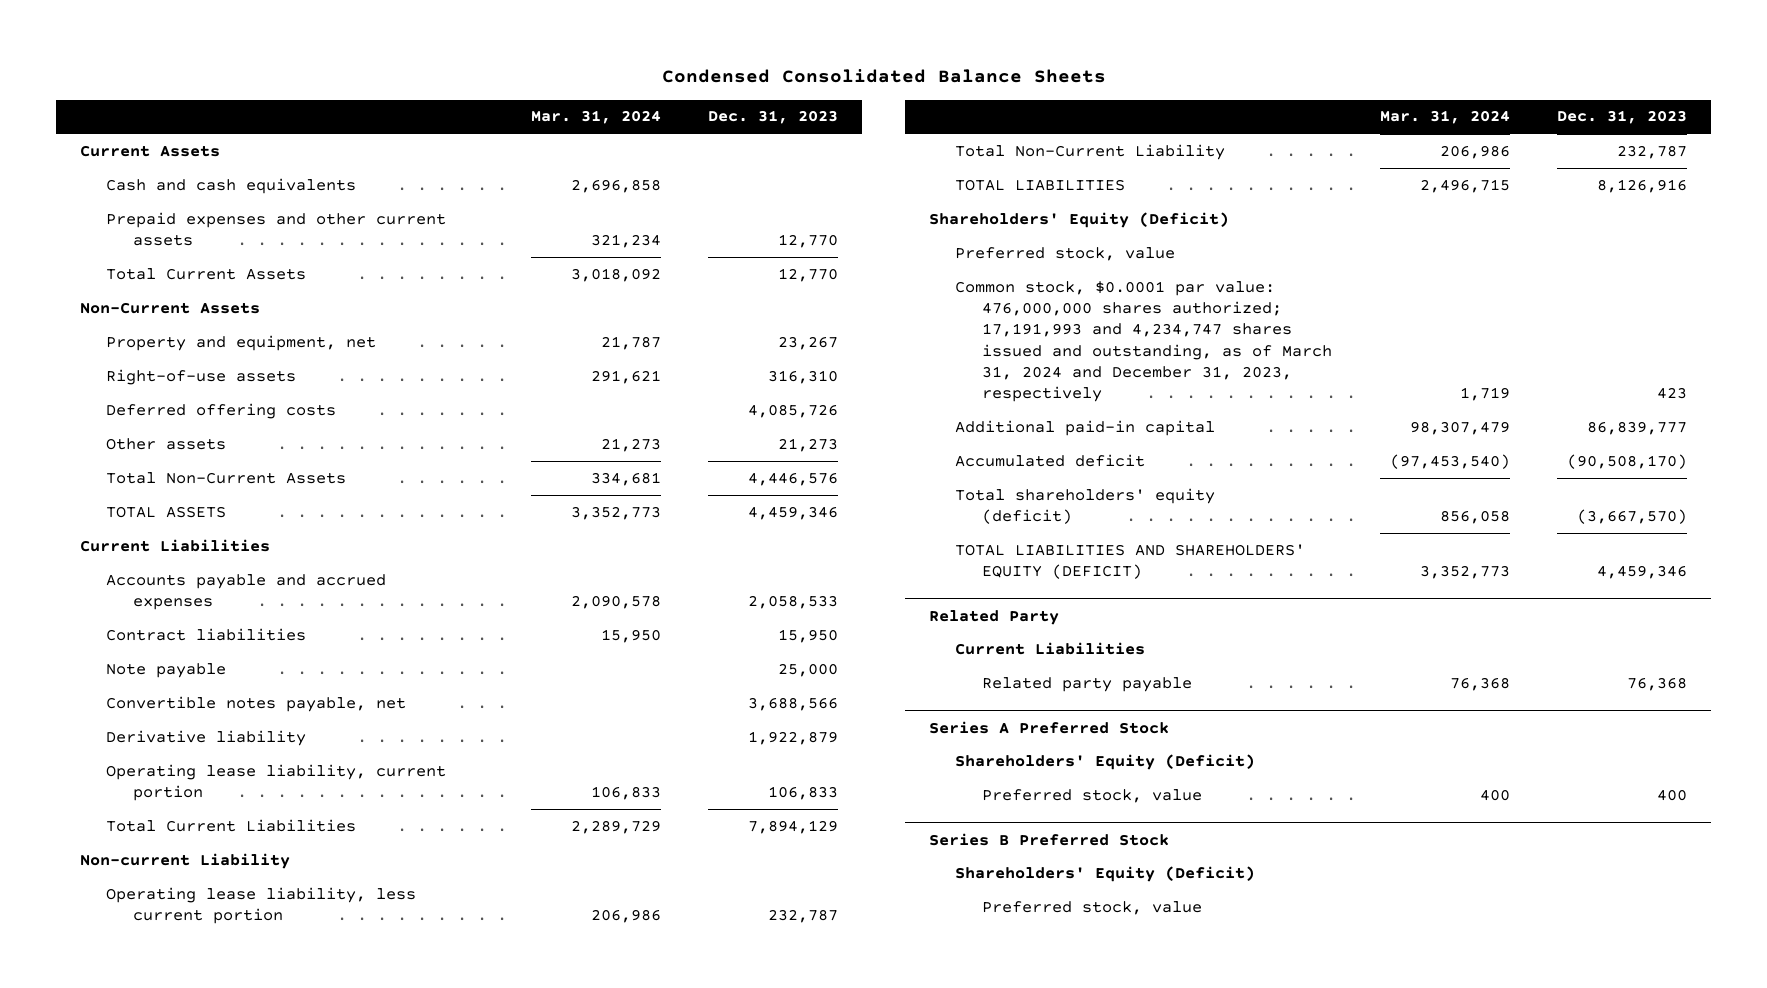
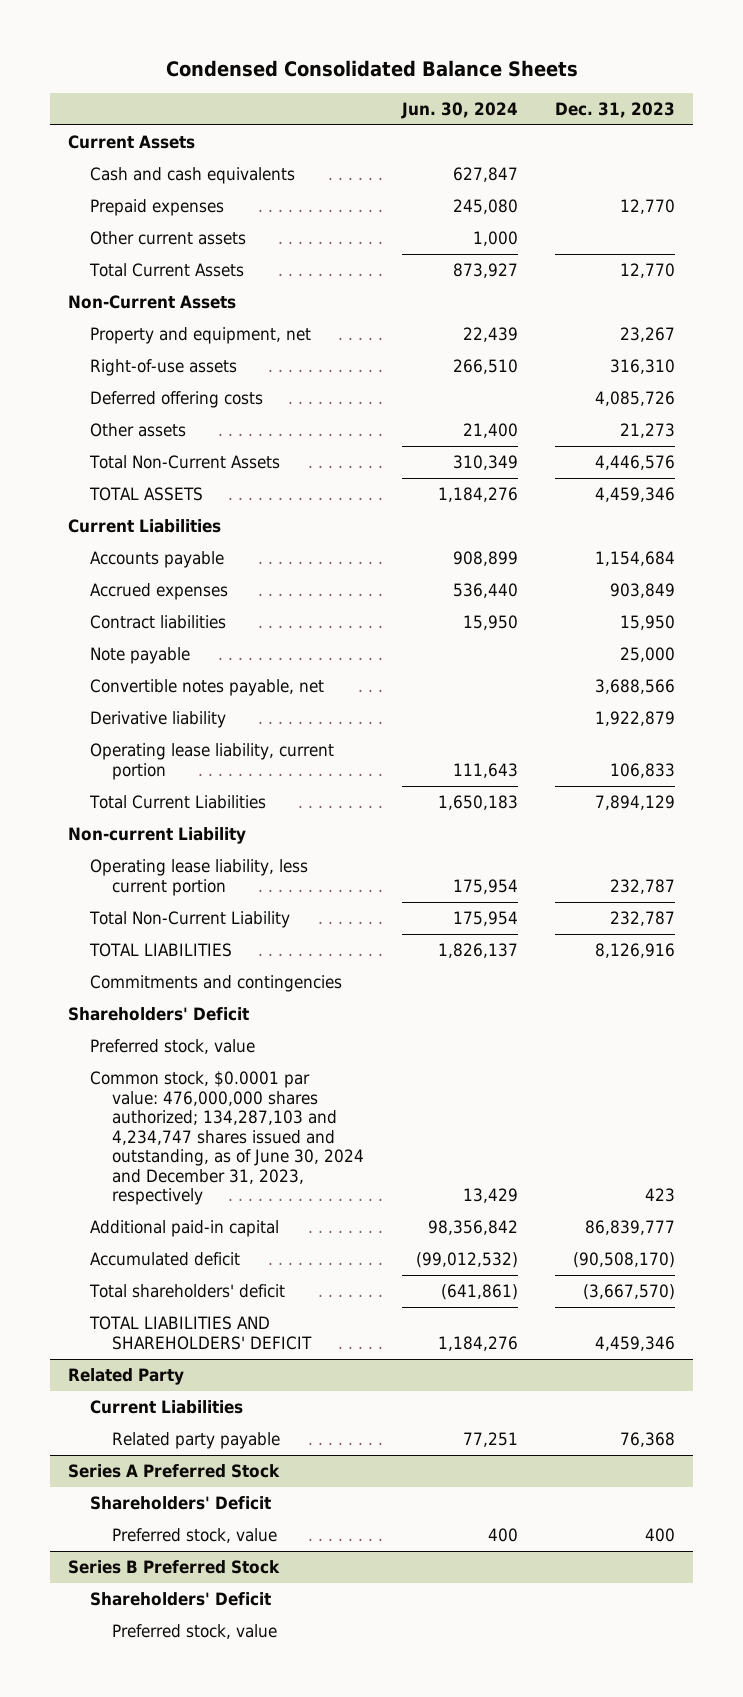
- | Mar. 31, 2024 | Dec. 31, 2023
+ | Jun. 30, 2024 | Dec. 31, 2023
- Prepaid expenses and other current assets | 321,234 | 12,770
+ Prepaid expenses | 245,080 | 12,770
+ Other current assets | 1,000 |
- Accounts payable and accrued expenses | 2,090,578 | 2,058,533
+ Accounts payable | 908,899 | 1,154,684
+ Accrued expenses | 536,440 | 903,849
- Shareholders' Equity (Deficit)
+ Commitments and contingencies
+ Shareholders' Deficit
- Common stock, $0.0001 par value: 476,000,000 shares authorized; 17,191,993 and 4,234,747 shares issued and outstanding, as of March 31, 2024 and December 31, 2023, respectively | 1,719 | 423
+ Common stock, $0.0001 par value: 476,000,000 shares authorized; 134,287,103 and 4,234,747 shares issued and outstanding, as of June 30, 2024 and December 31, 2023, respectively | 13,429 | 423
- Total shareholders' equity (deficit) | 856,058 | (3,667,570)
- TOTAL LIABILITIES AND SHAREHOLDERS' EQUITY (DEFICIT) | 3,352,773 | 4,459,346
+ Total shareholders' deficit | (641,861) | (3,667,570)
+ TOTAL LIABILITIES AND SHAREHOLDERS' DEFICIT | 1,184,276 | 4,459,346
@ Series A Preferred Stock
- Shareholders' Equity (Deficit)
+ Shareholders' Deficit
@ Series B Preferred Stock
- Shareholders' Equity (Deficit)
+ Shareholders' Deficit

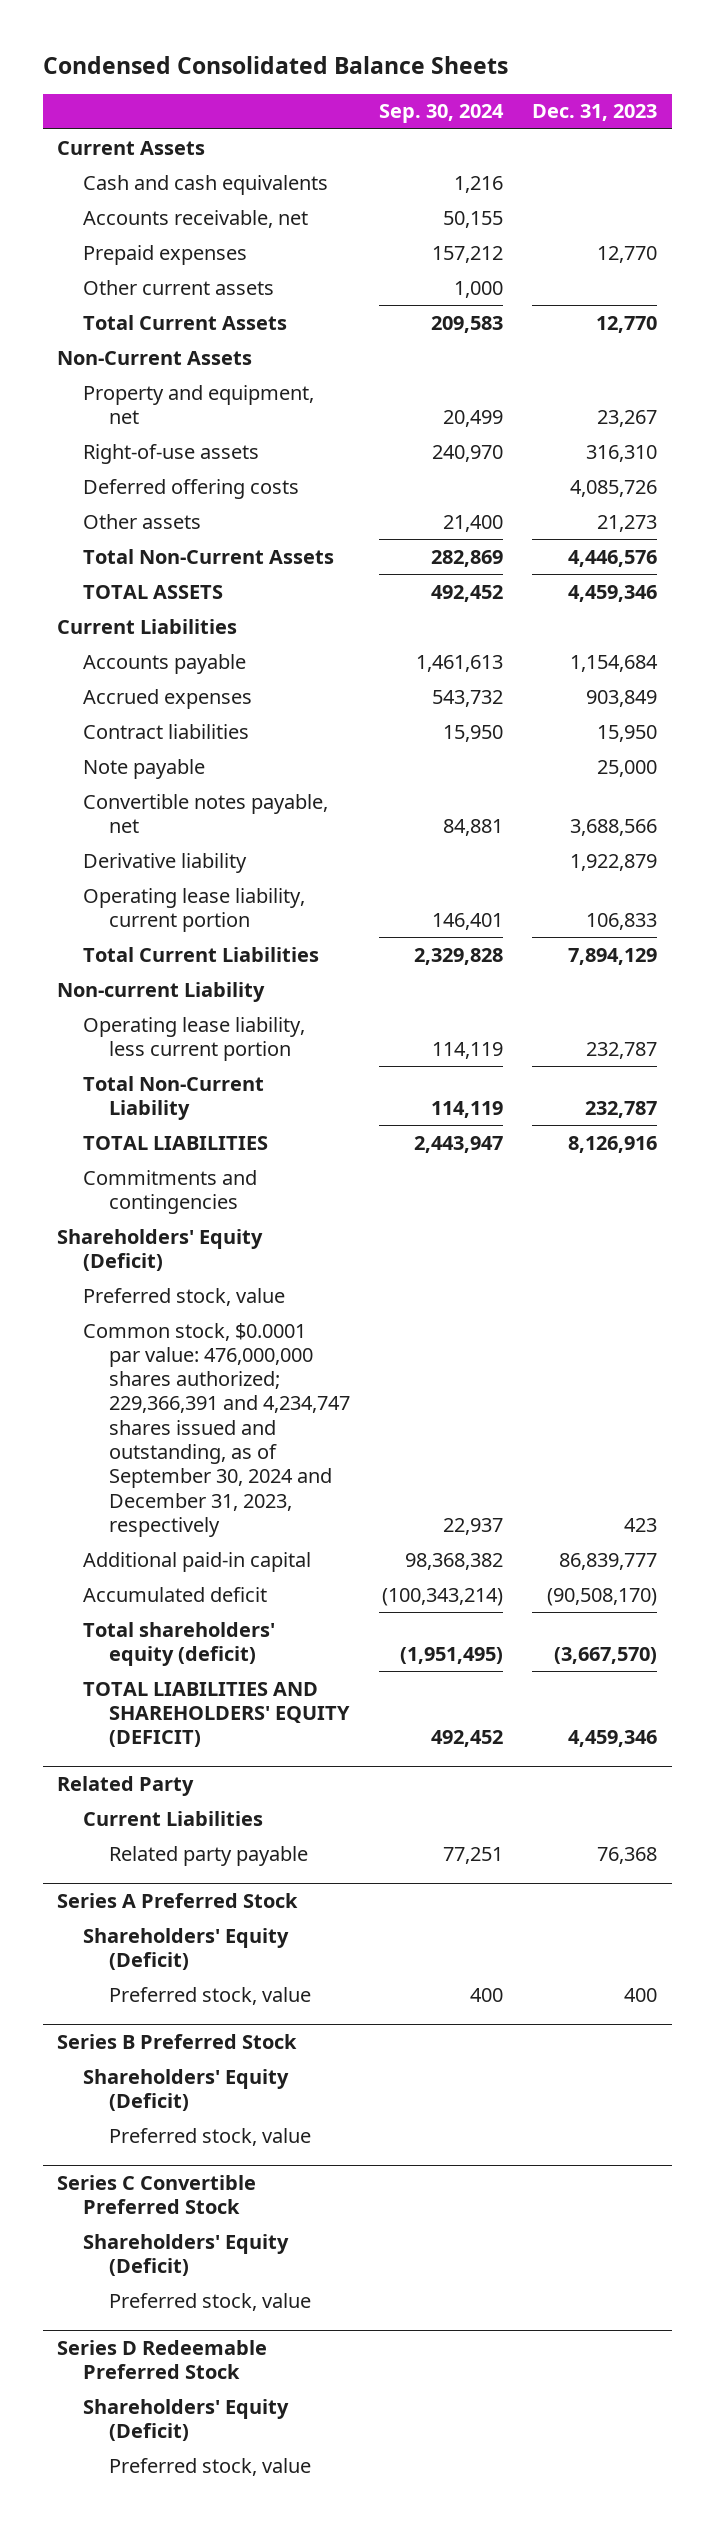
- | Jun. 30, 2024 | Dec. 31, 2023
+ | Sep. 30, 2024 | Dec. 31, 2023
+ Accounts receivable, net | 50,155 |
- Shareholders' Deficit
+ Shareholders' Equity (Deficit)
- Common stock, $0.0001 par value: 476,000,000 shares authorized; 134,287,103 and 4,234,747 shares issued and outstanding, as of June 30, 2024 and December 31, 2023, respectively | 13,429 | 423
+ Common stock, $0.0001 par value: 476,000,000 shares authorized; 229,366,391 and 4,234,747 shares issued and outstanding, as of September 30, 2024 and December 31, 2023, respectively | 22,937 | 423
- Total shareholders' deficit | (641,861) | (3,667,570)
- TOTAL LIABILITIES AND SHAREHOLDERS' DEFICIT | 1,184,276 | 4,459,346
+ Total shareholders' equity (deficit) | (1,951,495) | (3,667,570)
+ TOTAL LIABILITIES AND SHAREHOLDERS' EQUITY (DEFICIT) | 492,452 | 4,459,346
@ Series A Preferred Stock
- Shareholders' Deficit
+ Shareholders' Equity (Deficit)
@ Series B Preferred Stock
- Shareholders' Deficit
+ Shareholders' Equity (Deficit)
+ Series C Convertible Preferred Stock
+ Shareholders' Equity (Deficit)
+ Preferred stock, value
+ Series D Redeemable Preferred Stock
+ Shareholders' Equity (Deficit)
+ Preferred stock, value

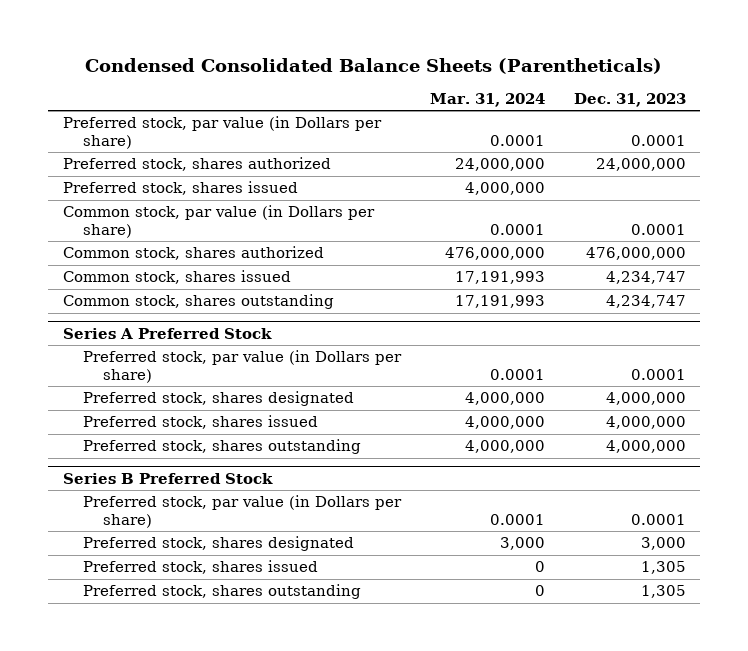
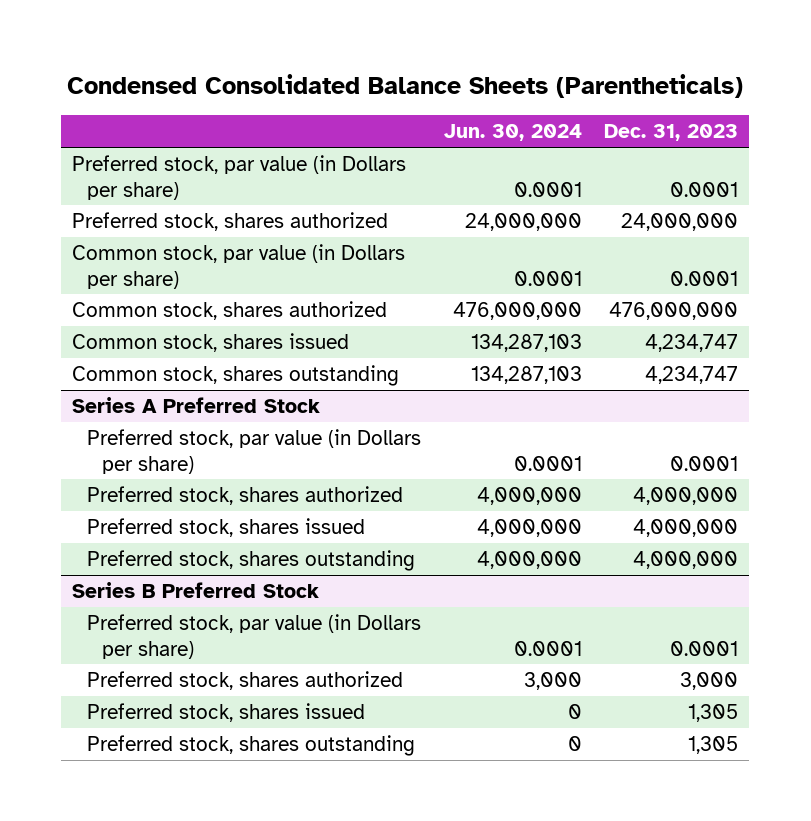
- | Mar. 31, 2024 | Dec. 31, 2023
+ | Jun. 30, 2024 | Dec. 31, 2023
- Preferred stock, shares issued | 4,000,000 |
@ Series A Preferred Stock
- Preferred stock, shares designated | 4,000,000 | 4,000,000
+ Preferred stock, shares authorized | 4,000,000 | 4,000,000
@ Series B Preferred Stock
- Preferred stock, shares designated | 3,000 | 3,000
+ Preferred stock, shares authorized | 3,000 | 3,000

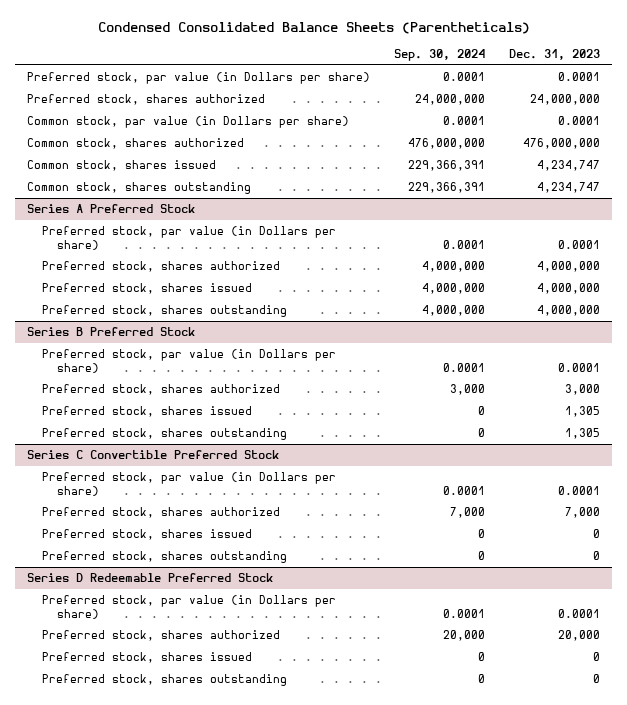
- | Jun. 30, 2024 | Dec. 31, 2023
+ | Sep. 30, 2024 | Dec. 31, 2023
+ Series C Convertible Preferred Stock
+ Preferred stock, par value (in Dollars per share) | 0.0001 | 0.0001
+ Preferred stock, shares authorized | 7,000 | 7,000
+ Preferred stock, shares issued | 0 | 0
+ Preferred stock, shares outstanding | 0 | 0
+ Series D Redeemable Preferred Stock
+ Preferred stock, par value (in Dollars per share) | 0.0001 | 0.0001
+ Preferred stock, shares authorized | 20,000 | 20,000
+ Preferred stock, shares issued | 0 | 0
+ Preferred stock, shares outstanding | 0 | 0

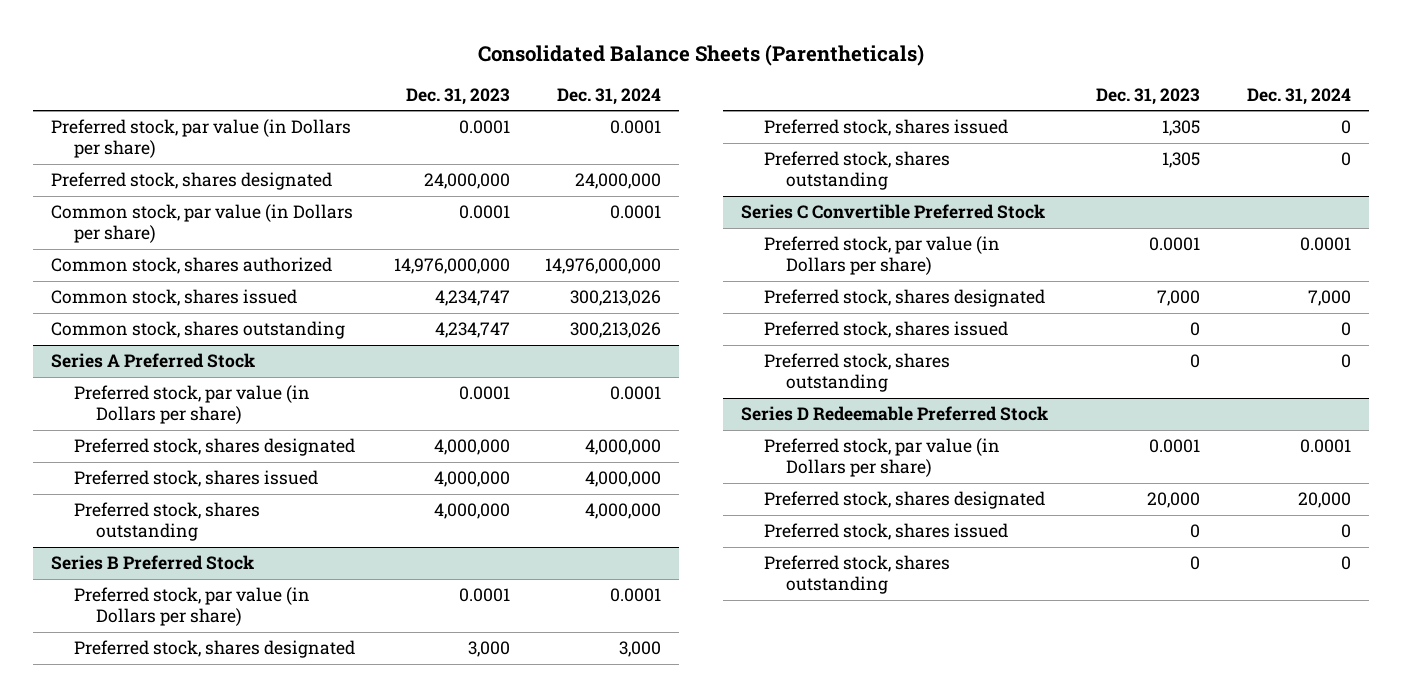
- Condensed Consolidated Balance Sheets (Parentheticals)
+ Consolidated Balance Sheets (Parentheticals)
- | Sep. 30, 2024 | Dec. 31, 2023
+ | Dec. 31, 2023 | Dec. 31, 2024
- Preferred stock, shares authorized | 24,000,000 | 24,000,000
+ Preferred stock, shares designated | 24,000,000 | 24,000,000
- Common stock, shares authorized | 476,000,000 | 476,000,000
+ Common stock, shares authorized | 14,976,000,000 | 14,976,000,000
@ Series A Preferred Stock
- Preferred stock, shares authorized | 4,000,000 | 4,000,000
+ Preferred stock, shares designated | 4,000,000 | 4,000,000
@ Series B Preferred Stock
- Preferred stock, shares authorized | 3,000 | 3,000
+ Preferred stock, shares designated | 3,000 | 3,000
@ Series C Convertible Preferred Stock
- Preferred stock, shares authorized | 7,000 | 7,000
+ Preferred stock, shares designated | 7,000 | 7,000
@ Series D Redeemable Preferred Stock
- Preferred stock, shares authorized | 20,000 | 20,000
+ Preferred stock, shares designated | 20,000 | 20,000

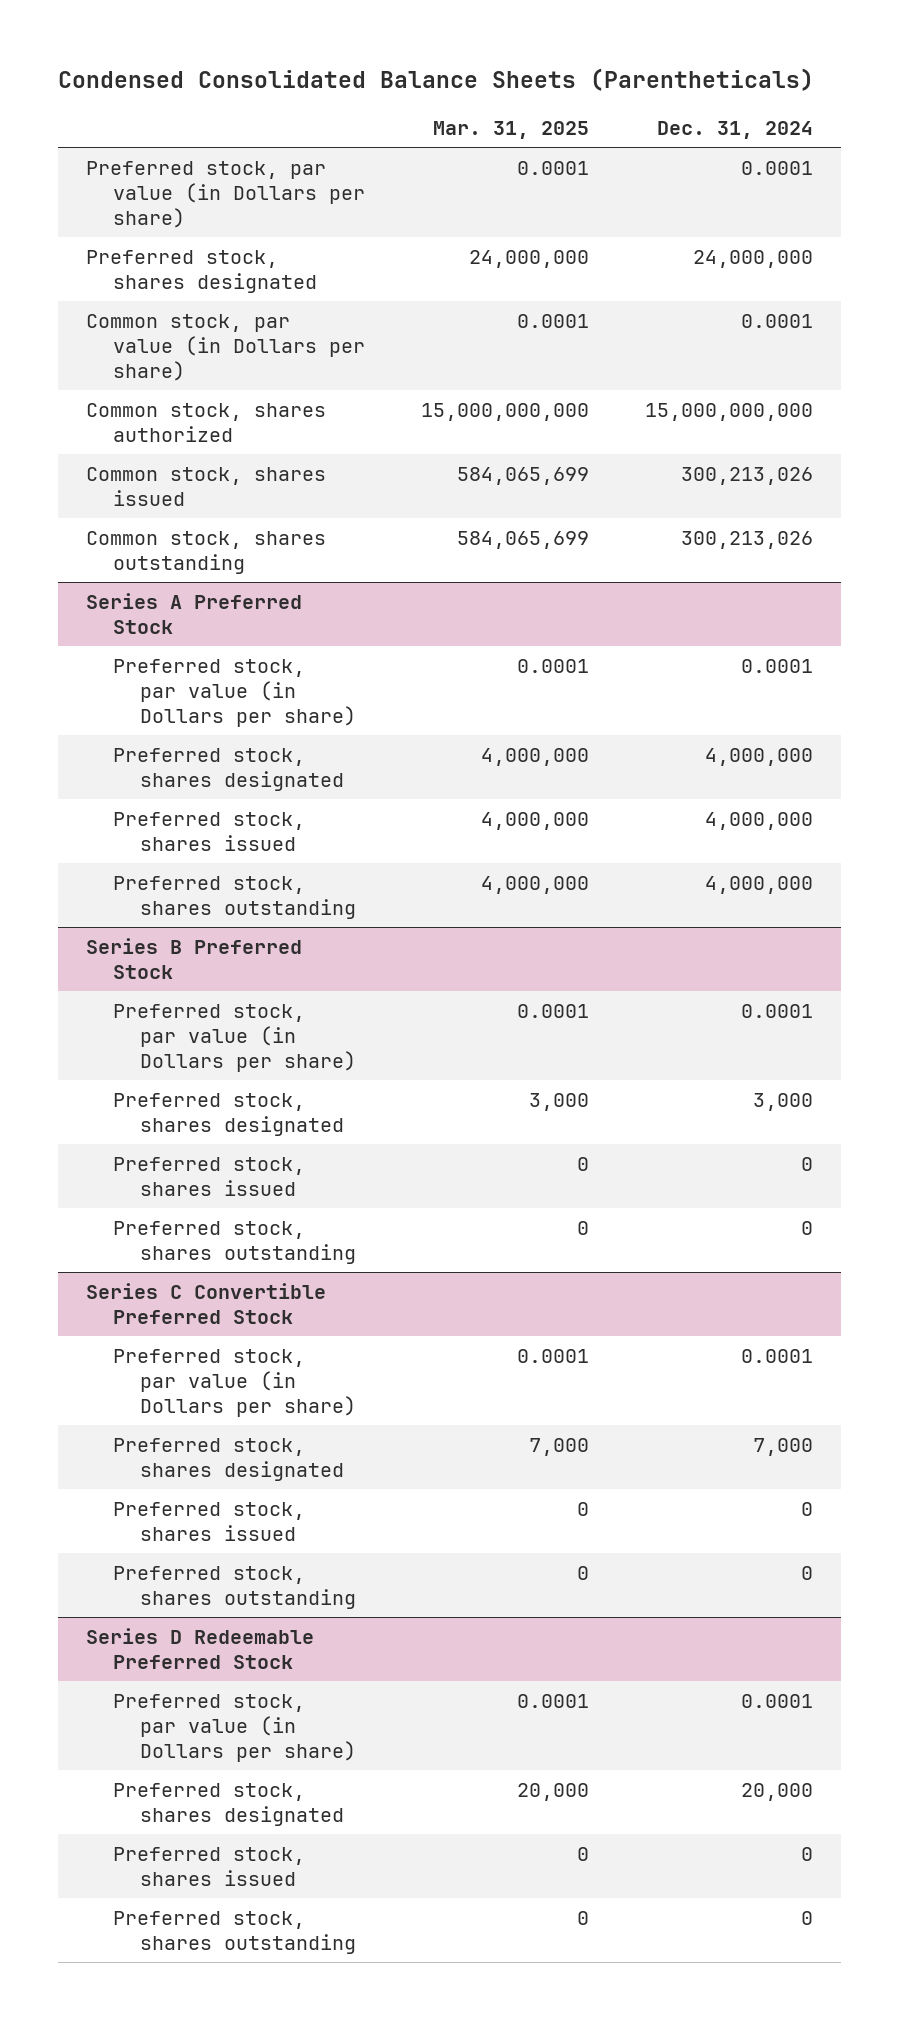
- Consolidated Balance Sheets (Parentheticals)
+ Condensed Consolidated Balance Sheets (Parentheticals)
- | Dec. 31, 2023 | Dec. 31, 2024
+ | Mar. 31, 2025 | Dec. 31, 2024
- Common stock, shares authorized | 14,976,000,000 | 14,976,000,000
+ Common stock, shares authorized | 15,000,000,000 | 15,000,000,000

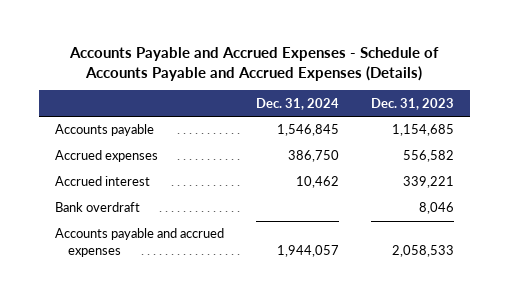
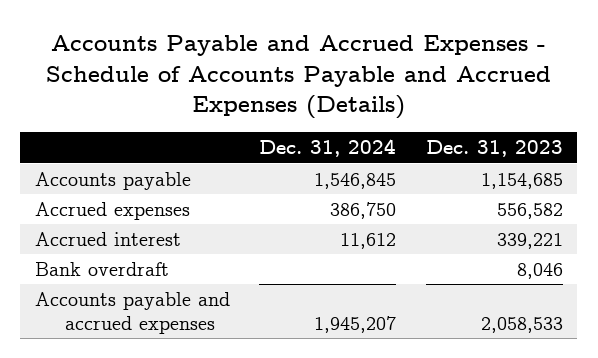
- Accrued interest | 10,462 | 339,221
+ Accrued interest | 11,612 | 339,221
- Accounts payable and accrued expenses | 1,944,057 | 2,058,533
+ Accounts payable and accrued expenses | 1,945,207 | 2,058,533

